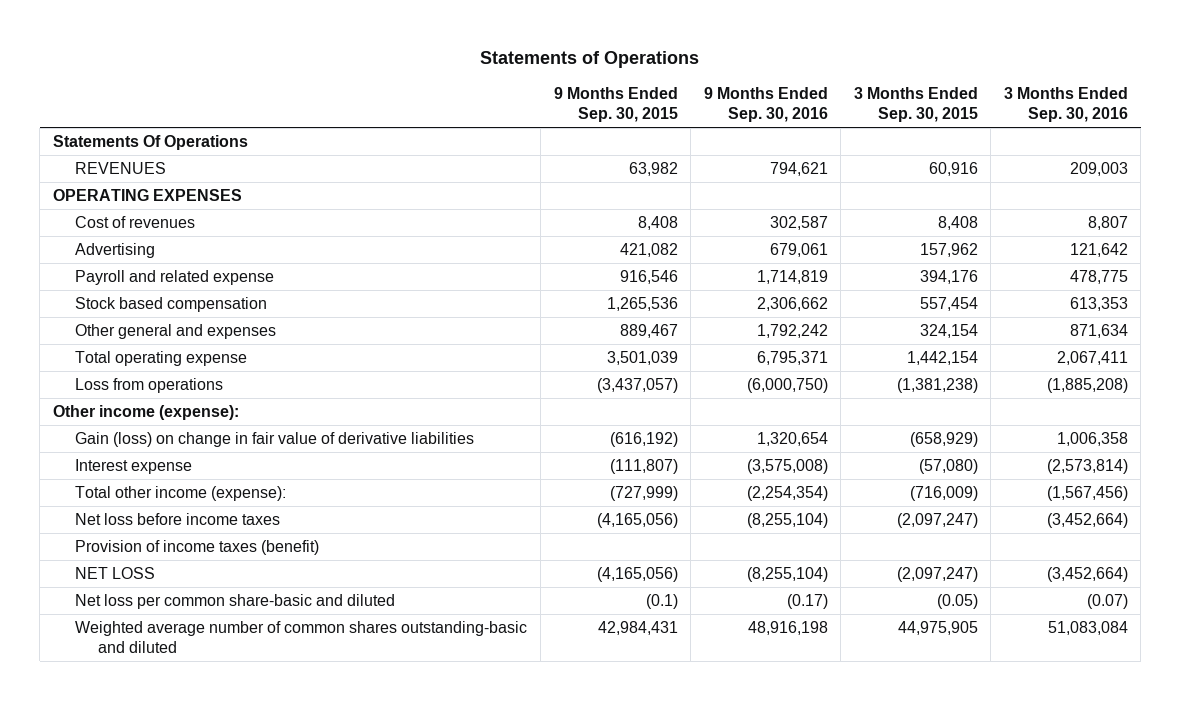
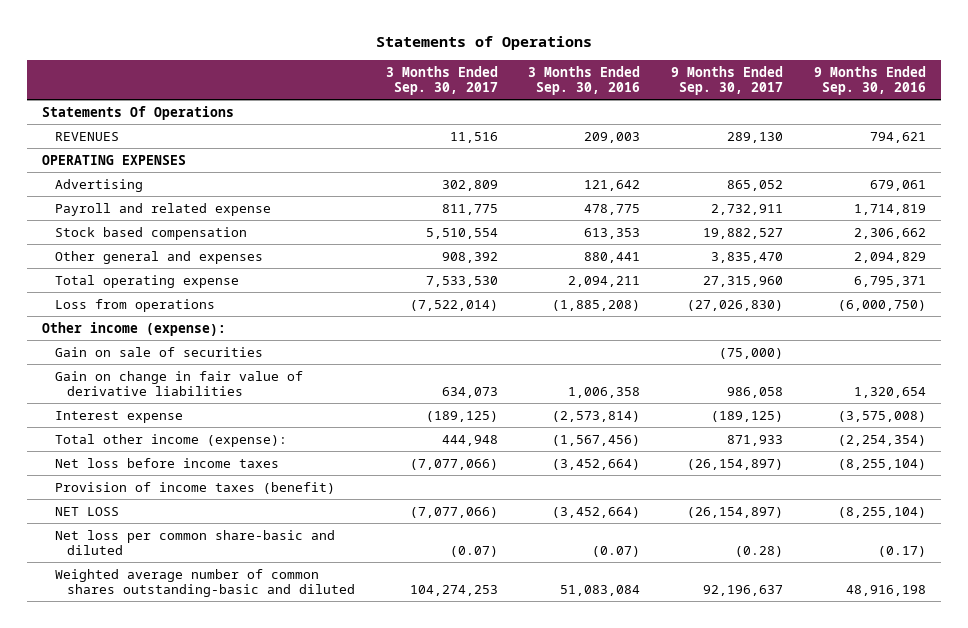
- | 9 Months Ended Sep. 30, 2015 | 9 Months Ended Sep. 30, 2016 | 3 Months Ended Sep. 30, 2015 | 3 Months Ended Sep. 30, 2016
+ | 3 Months Ended Sep. 30, 2017 | 3 Months Ended Sep. 30, 2016 | 9 Months Ended Sep. 30, 2017 | 9 Months Ended Sep. 30, 2016
- Cost of revenues | 8,408 | 302,587 | 8,408 | 8,807
- Other general and expenses | 889,467 | 1,792,242 | 324,154 | 871,634
- Total operating expense | 3,501,039 | 6,795,371 | 1,442,154 | 2,067,411
+ Other general and expenses | 908,392 | 880,441 | 3,835,470 | 2,094,829
+ Total operating expense | 7,533,530 | 2,094,211 | 27,315,960 | 6,795,371
- Gain (loss) on change in fair value of derivative liabilities | (616,192) | 1,320,654 | (658,929) | 1,006,358
+ Gain on sale of securities | | | (75,000) |
+ Gain on change in fair value of derivative liabilities | 634,073 | 1,006,358 | 986,058 | 1,320,654

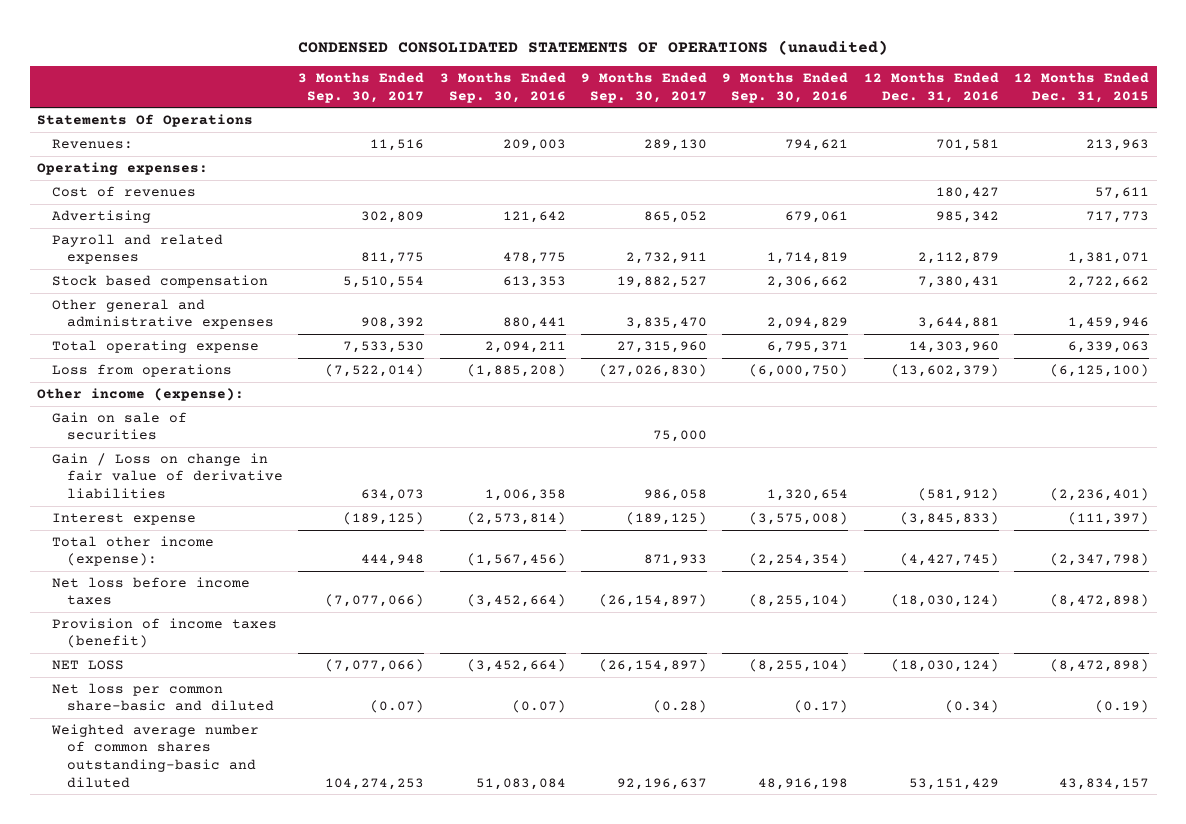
- Statements of Operations
+ CONDENSED CONSOLIDATED STATEMENTS OF OPERATIONS (unaudited)
- | 3 Months Ended Sep. 30, 2017 | 3 Months Ended Sep. 30, 2016 | 9 Months Ended Sep. 30, 2017 | 9 Months Ended Sep. 30, 2016
+ | 3 Months Ended Sep. 30, 2017 | 3 Months Ended Sep. 30, 2016 | 9 Months Ended Sep. 30, 2017 | 9 Months Ended Sep. 30, 2016 | 12 Months Ended Dec. 31, 2016 | 12 Months Ended Dec. 31, 2015
- REVENUES | 11,516 | 209,003 | 289,130 | 794,621
- OPERATING EXPENSES
+ Revenues: | 11,516 | 209,003 | 289,130 | 794,621 | 701,581 | 213,963
+ Operating expenses:
+ Cost of revenues | | | | | 180,427 | 57,611
- Payroll and related expense | 811,775 | 478,775 | 2,732,911 | 1,714,819
+ Payroll and related expenses | 811,775 | 478,775 | 2,732,911 | 1,714,819 | 2,112,879 | 1,381,071
- Other general and expenses | 908,392 | 880,441 | 3,835,470 | 2,094,829
+ Other general and administrative expenses | 908,392 | 880,441 | 3,835,470 | 2,094,829 | 3,644,881 | 1,459,946
- Gain on sale of securities | | | (75,000) |
- Gain on change in fair value of derivative liabilities | 634,073 | 1,006,358 | 986,058 | 1,320,654
+ Gain on sale of securities | | | 75,000 | | |
+ Gain / Loss on change in fair value of derivative liabilities | 634,073 | 1,006,358 | 986,058 | 1,320,654 | (581,912) | (2,236,401)

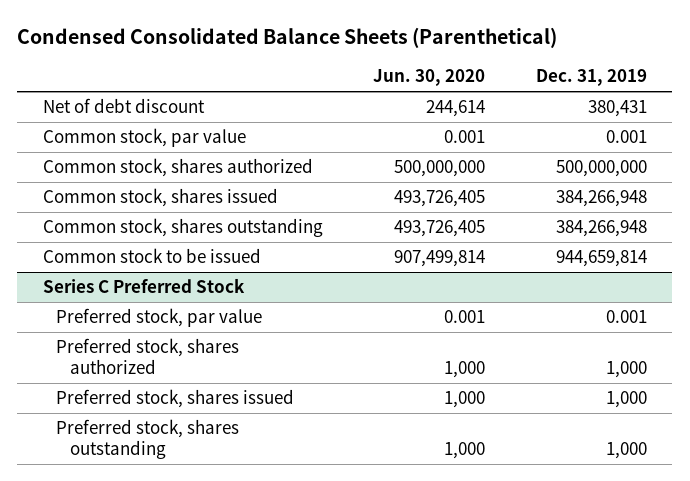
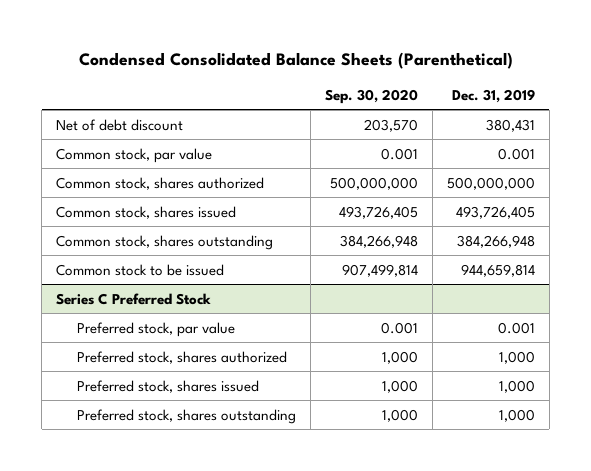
- | Jun. 30, 2020 | Dec. 31, 2019
+ | Sep. 30, 2020 | Dec. 31, 2019
- Common stock, shares issued | 493,726,405 | 384,266,948
+ Common stock, shares issued | 493,726,405 | 493,726,405

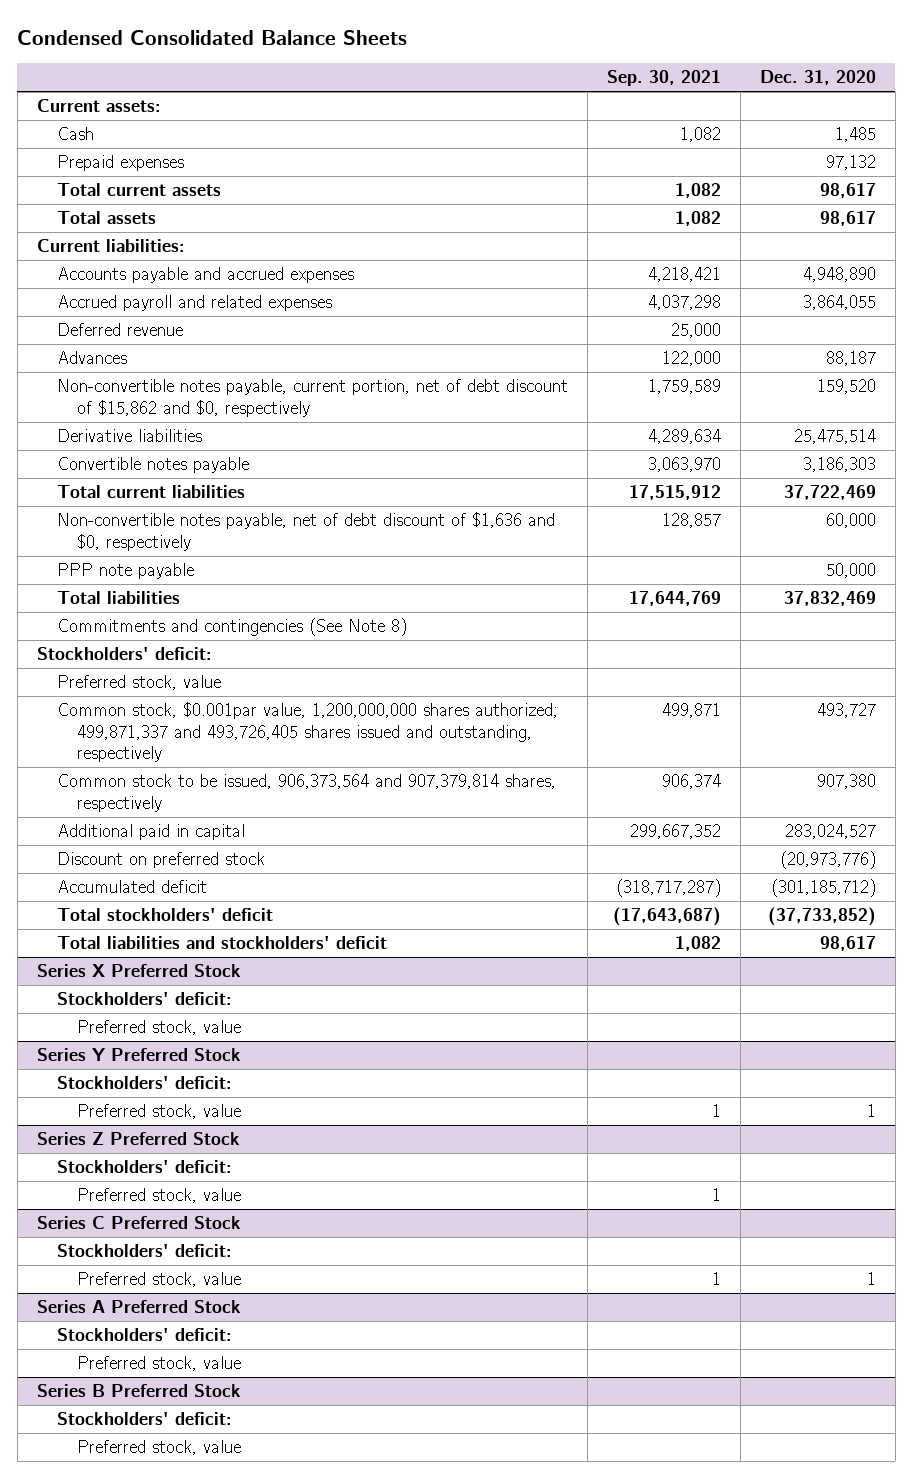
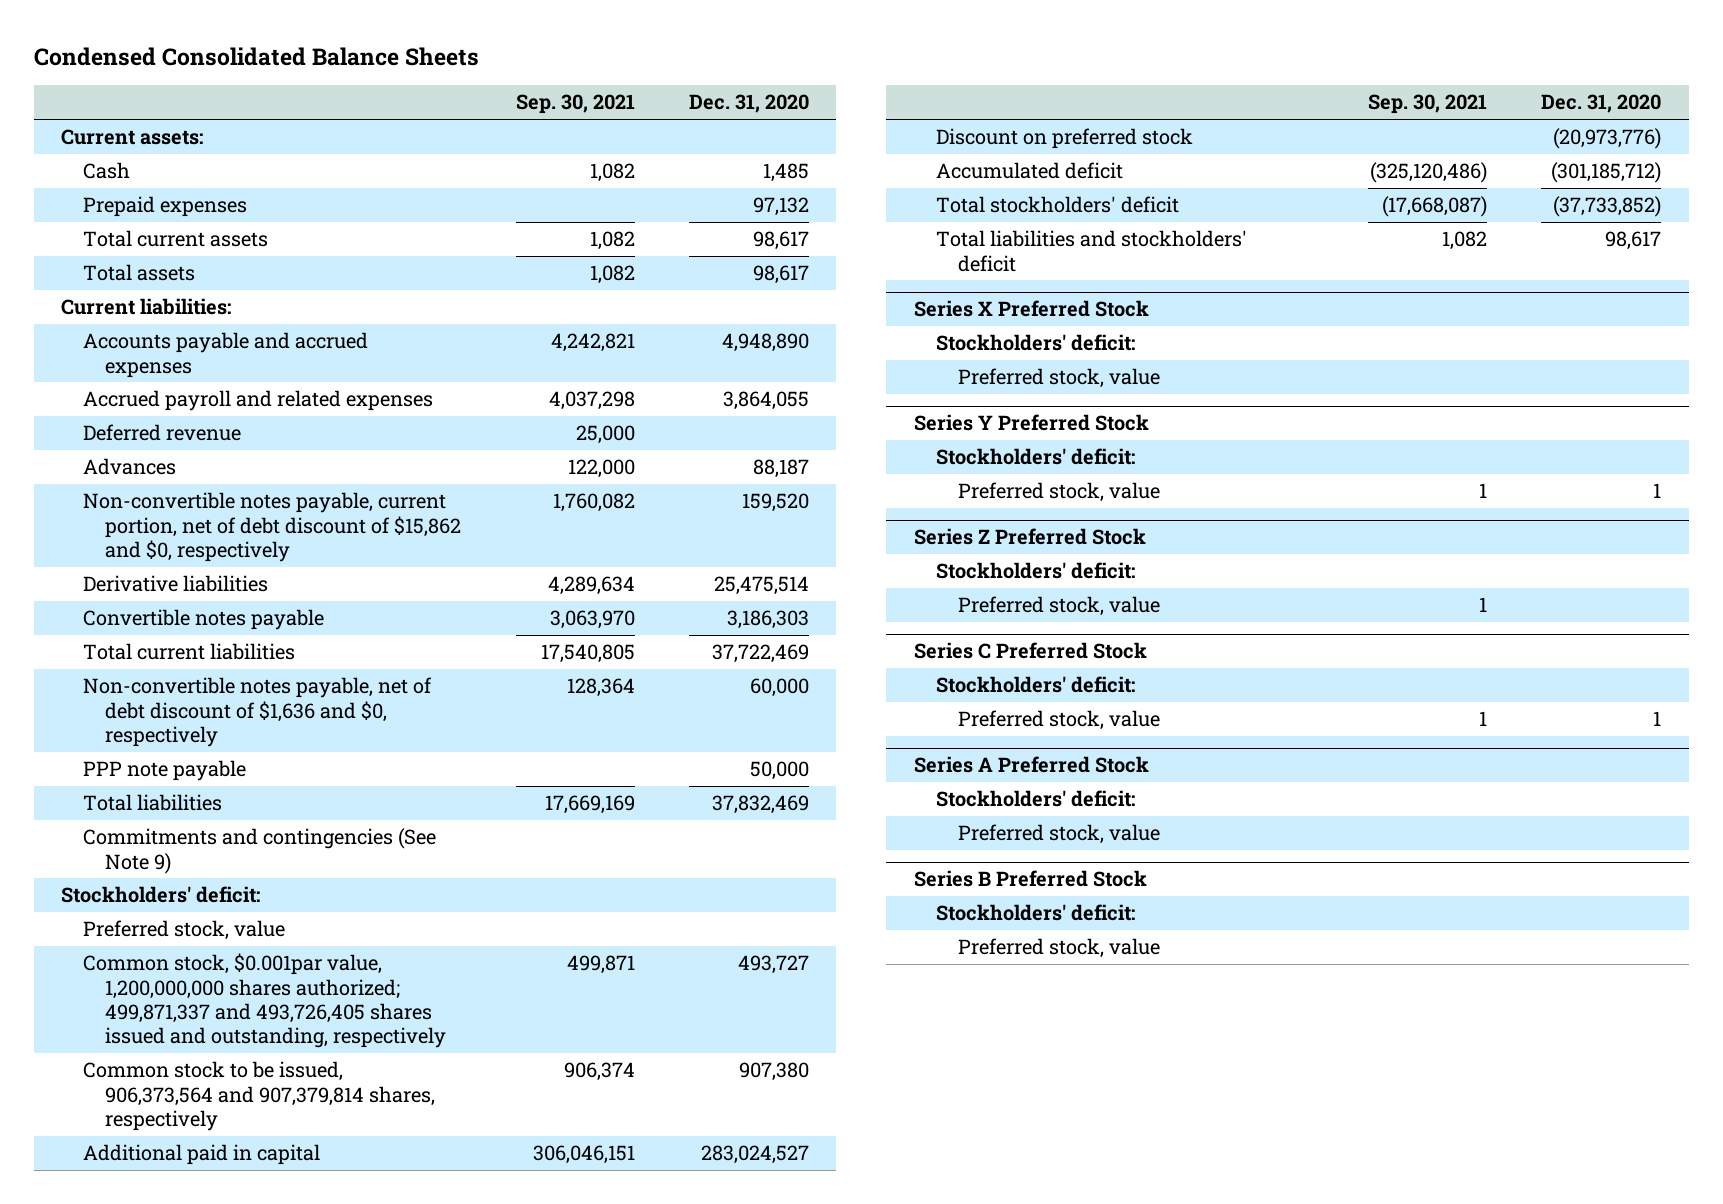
- Accounts payable and accrued expenses | 4,218,421 | 4,948,890
+ Accounts payable and accrued expenses | 4,242,821 | 4,948,890
- Non-convertible notes payable, current portion, net of debt discount of $15,862 and $0, respectively | 1,759,589 | 159,520
+ Non-convertible notes payable, current portion, net of debt discount of $15,862 and $0, respectively | 1,760,082 | 159,520
- Total current liabilities | 17,515,912 | 37,722,469
- Non-convertible notes payable, net of debt discount of $1,636 and $0, respectively | 128,857 | 60,000
+ Total current liabilities | 17,540,805 | 37,722,469
+ Non-convertible notes payable, net of debt discount of $1,636 and $0, respectively | 128,364 | 60,000
- Total liabilities | 17,644,769 | 37,832,469
- Commitments and contingencies (See Note 8)
+ Total liabilities | 17,669,169 | 37,832,469
+ Commitments and contingencies (See Note 9)
- Additional paid in capital | 299,667,352 | 283,024,527
+ Additional paid in capital | 306,046,151 | 283,024,527
- Accumulated deficit | (318,717,287) | (301,185,712)
- Total stockholders' deficit | (17,643,687) | (37,733,852)
+ Accumulated deficit | (325,120,486) | (301,185,712)
+ Total stockholders' deficit | (17,668,087) | (37,733,852)

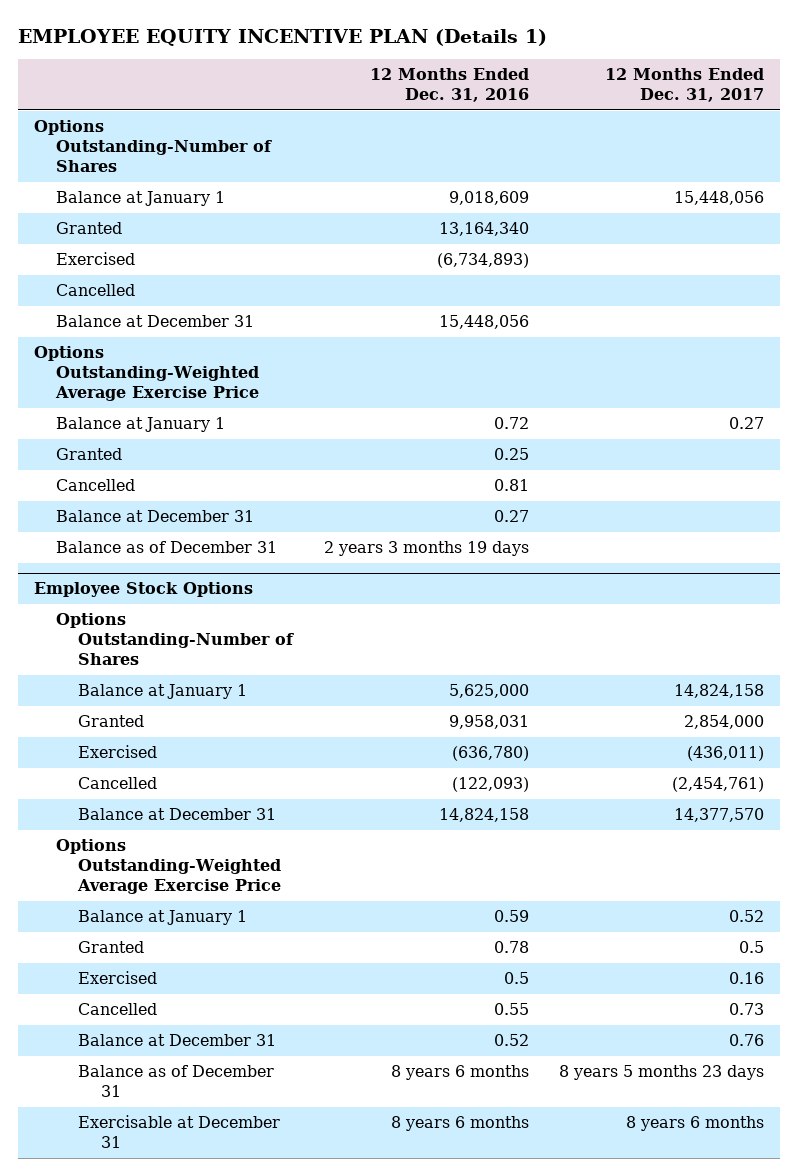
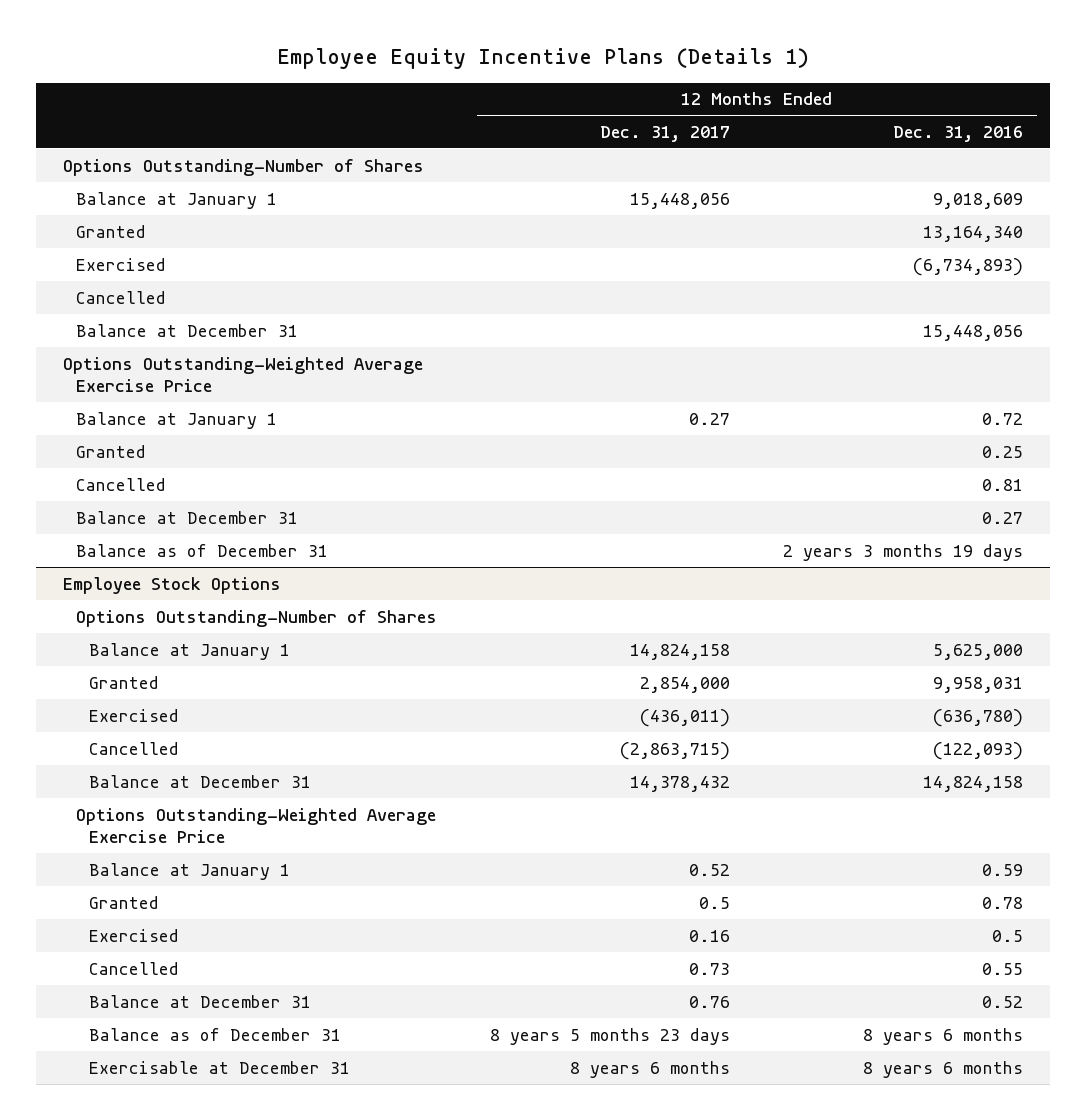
- EMPLOYEE EQUITY INCENTIVE PLAN (Details 1)
+ Employee Equity Incentive Plans (Details 1)
- | 12 Months Ended Dec. 31, 2016 | 12 Months Ended Dec. 31, 2017
+ | 12 Months Ended Dec. 31, 2017 | 12 Months Ended Dec. 31, 2016
@ Employee Stock Options
- Cancelled | (122,093) | (2,454,761)
- Balance at December 31 | 14,824,158 | 14,377,570
+ Cancelled | (2,863,715) | (122,093)
+ Balance at December 31 | 14,378,432 | 14,824,158

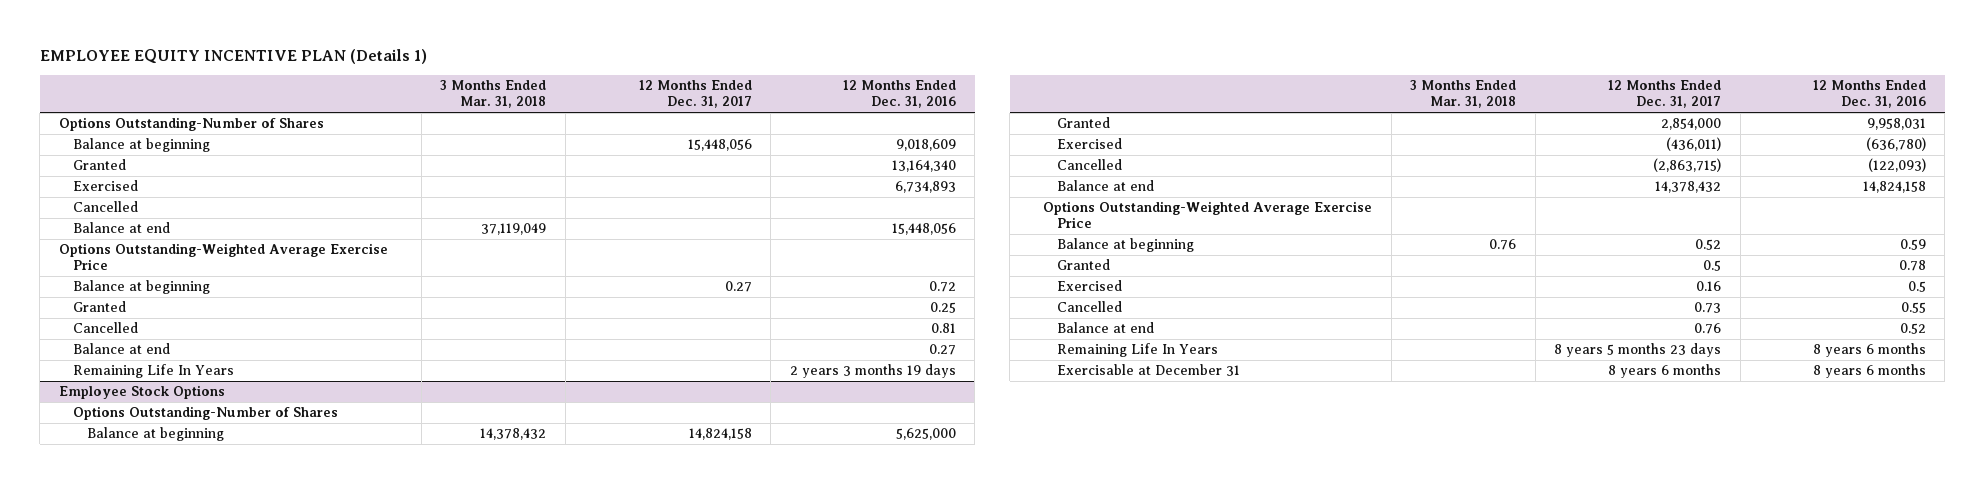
- Employee Equity Incentive Plans (Details 1)
+ EMPLOYEE EQUITY INCENTIVE PLAN (Details 1)
- | 12 Months Ended Dec. 31, 2017 | 12 Months Ended Dec. 31, 2016
+ | 3 Months Ended Mar. 31, 2018 | 12 Months Ended Dec. 31, 2017 | 12 Months Ended Dec. 31, 2016
- Balance at January 1 | 15,448,056 | 9,018,609
+ Balance at beginning | | 15,448,056 | 9,018,609
- Exercised | | (6,734,893)
+ Exercised | | | 6,734,893
- Balance at December 31 | | 15,448,056
+ Balance at end | 37,119,049 | | 15,448,056
- Balance at January 1 | 0.27 | 0.72
+ Balance at beginning | | 0.27 | 0.72
- Balance at December 31 | | 0.27
- Balance as of December 31 | | 2 years 3 months 19 days
+ Balance at end | | | 0.27
+ Remaining Life In Years | | | 2 years 3 months 19 days
@ Employee Stock Options
- Balance at January 1 | 14,824,158 | 5,625,000
+ Balance at beginning | 14,378,432 | 14,824,158 | 5,625,000
- Balance at December 31 | 14,378,432 | 14,824,158
+ Balance at end | | 14,378,432 | 14,824,158
- Balance at January 1 | 0.52 | 0.59
+ Balance at beginning | 0.76 | 0.52 | 0.59
- Balance at December 31 | 0.76 | 0.52
- Balance as of December 31 | 8 years 5 months 23 days | 8 years 6 months
+ Balance at end | | 0.76 | 0.52
+ Remaining Life In Years | | 8 years 5 months 23 days | 8 years 6 months

